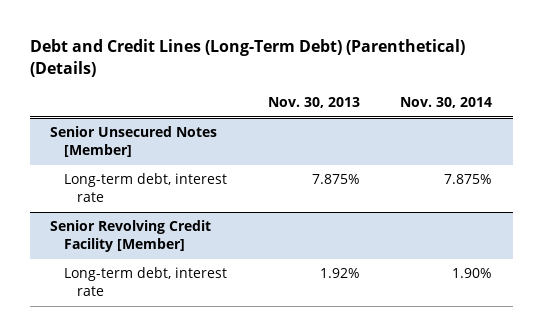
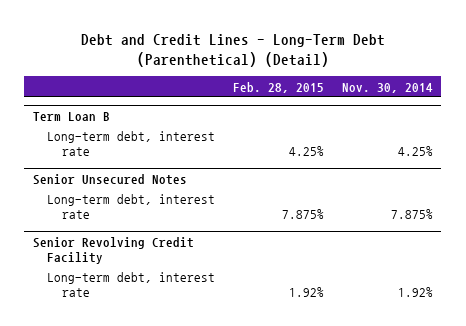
- Debt and Credit Lines (Long-Term Debt) (Parenthetical) (Details)
+ Debt and Credit Lines - Long-Term Debt (Parenthetical) (Detail)
- | Nov. 30, 2013 | Nov. 30, 2014
+ | Feb. 28, 2015 | Nov. 30, 2014
- Senior Unsecured Notes [Member]
+ Term Loan B
+ Long-term debt, interest rate | 4.25% | 4.25%
+ Senior Unsecured Notes
- Senior Revolving Credit Facility [Member]
- Long-term debt, interest rate | 1.92% | 1.90%
+ Senior Revolving Credit Facility
+ Long-term debt, interest rate | 1.92% | 1.92%

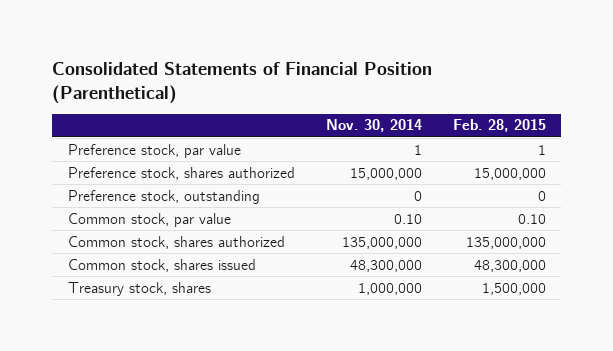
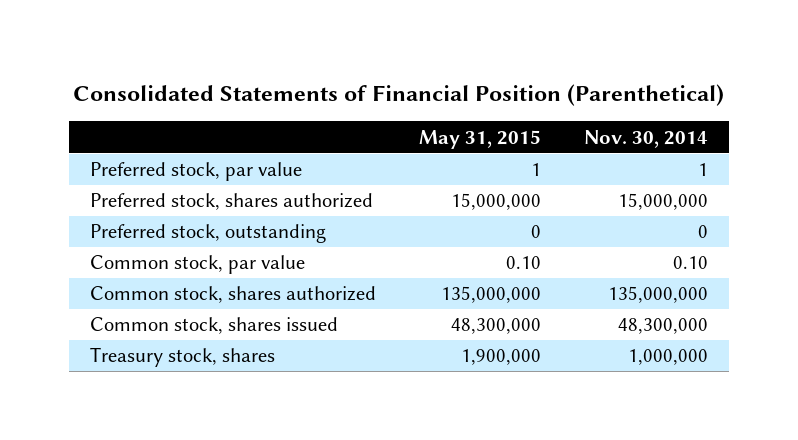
- | Nov. 30, 2014 | Feb. 28, 2015
+ | May 31, 2015 | Nov. 30, 2014
- Preference stock, par value | 1 | 1
- Preference stock, shares authorized | 15,000,000 | 15,000,000
- Preference stock, outstanding | 0 | 0
+ Preferred stock, par value | 1 | 1
+ Preferred stock, shares authorized | 15,000,000 | 15,000,000
+ Preferred stock, outstanding | 0 | 0

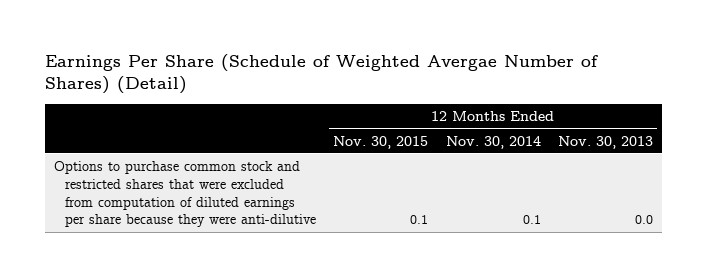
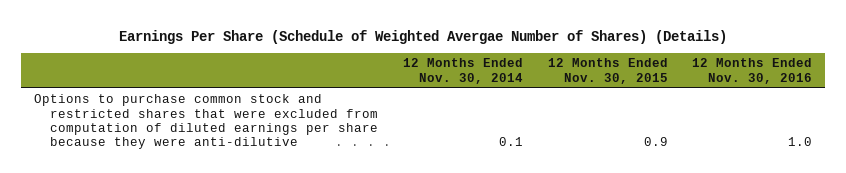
- Earnings Per Share (Schedule of Weighted Avergae Number of Shares) (Detail)
+ Earnings Per Share (Schedule of Weighted Avergae Number of Shares) (Details)
- | 12 Months Ended Nov. 30, 2015 | 12 Months Ended Nov. 30, 2014 | 12 Months Ended Nov. 30, 2013
+ | 12 Months Ended Nov. 30, 2014 | 12 Months Ended Nov. 30, 2015 | 12 Months Ended Nov. 30, 2016
- Options to purchase common stock and restricted shares that were excluded from computation of diluted earnings per share because they were anti-dilutive | 0.1 | 0.1 | 0.0
+ Options to purchase common stock and restricted shares that were excluded from computation of diluted earnings per share because they were anti-dilutive | 0.1 | 0.9 | 1.0

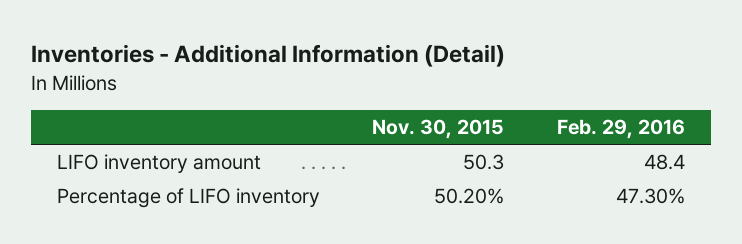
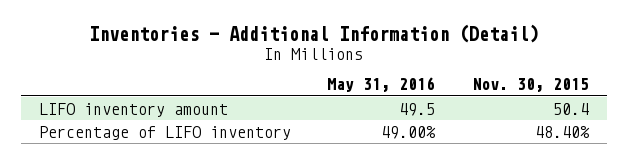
- | Nov. 30, 2015 | Feb. 29, 2016
+ | May 31, 2016 | Nov. 30, 2015
- LIFO inventory amount | 50.3 | 48.4
- Percentage of LIFO inventory | 50.20% | 47.30%
+ LIFO inventory amount | 49.5 | 50.4
+ Percentage of LIFO inventory | 49.00% | 48.40%

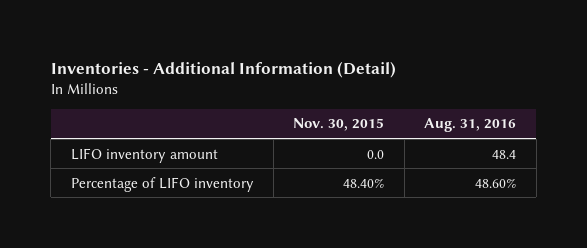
- | May 31, 2016 | Nov. 30, 2015
+ | Nov. 30, 2015 | Aug. 31, 2016
- LIFO inventory amount | 49.5 | 50.4
+ LIFO inventory amount | 0.0 | 48.4

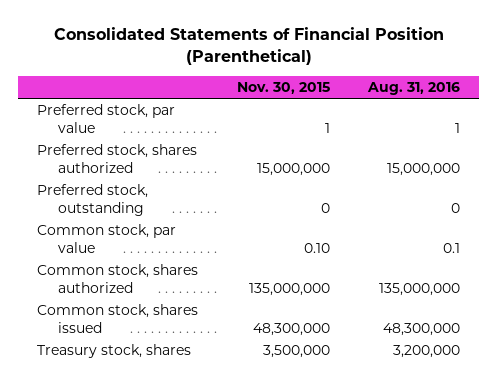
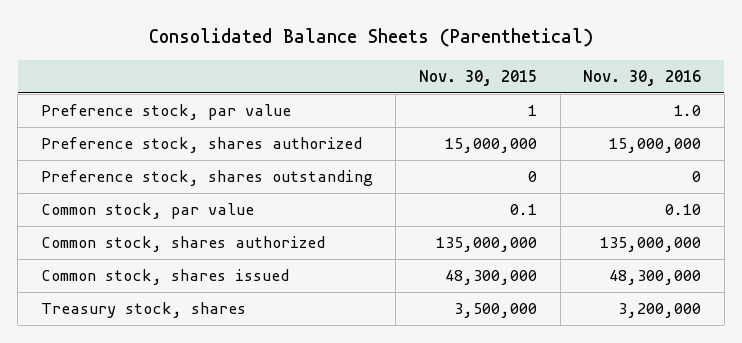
- Consolidated Statements of Financial Position (Parenthetical)
+ Consolidated Balance Sheets (Parenthetical)
- | Nov. 30, 2015 | Aug. 31, 2016
+ | Nov. 30, 2015 | Nov. 30, 2016
- Preferred stock, par value | 1 | 1
- Preferred stock, shares authorized | 15,000,000 | 15,000,000
- Preferred stock, outstanding | 0 | 0
- Common stock, par value | 0.10 | 0.1
+ Preference stock, par value | 1 | 1.0
+ Preference stock, shares authorized | 15,000,000 | 15,000,000
+ Preference stock, shares outstanding | 0 | 0
+ Common stock, par value | 0.1 | 0.10

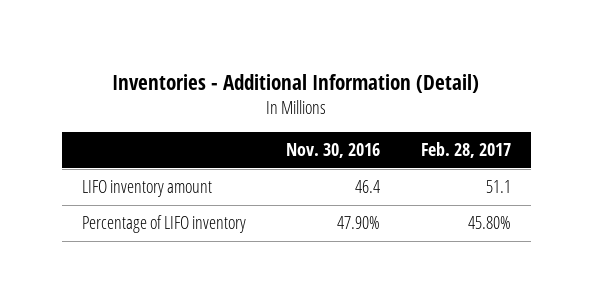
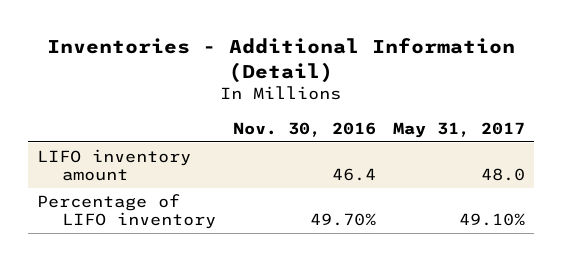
- | Nov. 30, 2016 | Feb. 28, 2017
+ | Nov. 30, 2016 | May 31, 2017
- Percentage of LIFO inventory | 47.90% | 45.80%
+ Percentage of LIFO inventory | 49.70% | 49.10%

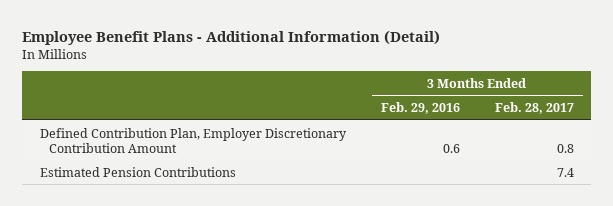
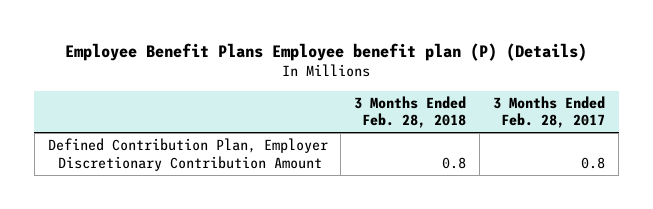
- Employee Benefit Plans - Additional Information (Detail)
+ Employee Benefit Plans Employee benefit plan (P) (Details)
- | 3 Months Ended Feb. 29, 2016 | 3 Months Ended Feb. 28, 2017
+ | 3 Months Ended Feb. 28, 2018 | 3 Months Ended Feb. 28, 2017
- Estimated Pension Contributions | | 7.4

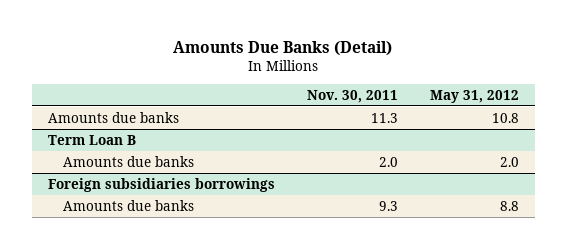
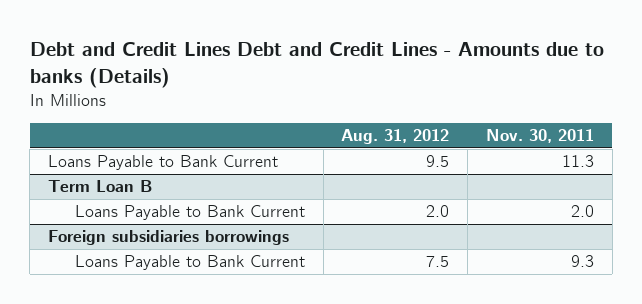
- Amounts Due Banks (Detail)
+ Debt and Credit Lines Debt and Credit Lines - Amounts due to banks (Details)
- | Nov. 30, 2011 | May 31, 2012
+ | Aug. 31, 2012 | Nov. 30, 2011
- Amounts due banks | 11.3 | 10.8
+ Loans Payable to Bank Current | 9.5 | 11.3
@ Term Loan B
- Amounts due banks | 2.0 | 2.0
+ Loans Payable to Bank Current | 2.0 | 2.0
@ Foreign subsidiaries borrowings
- Amounts due banks | 9.3 | 8.8
+ Loans Payable to Bank Current | 7.5 | 9.3

